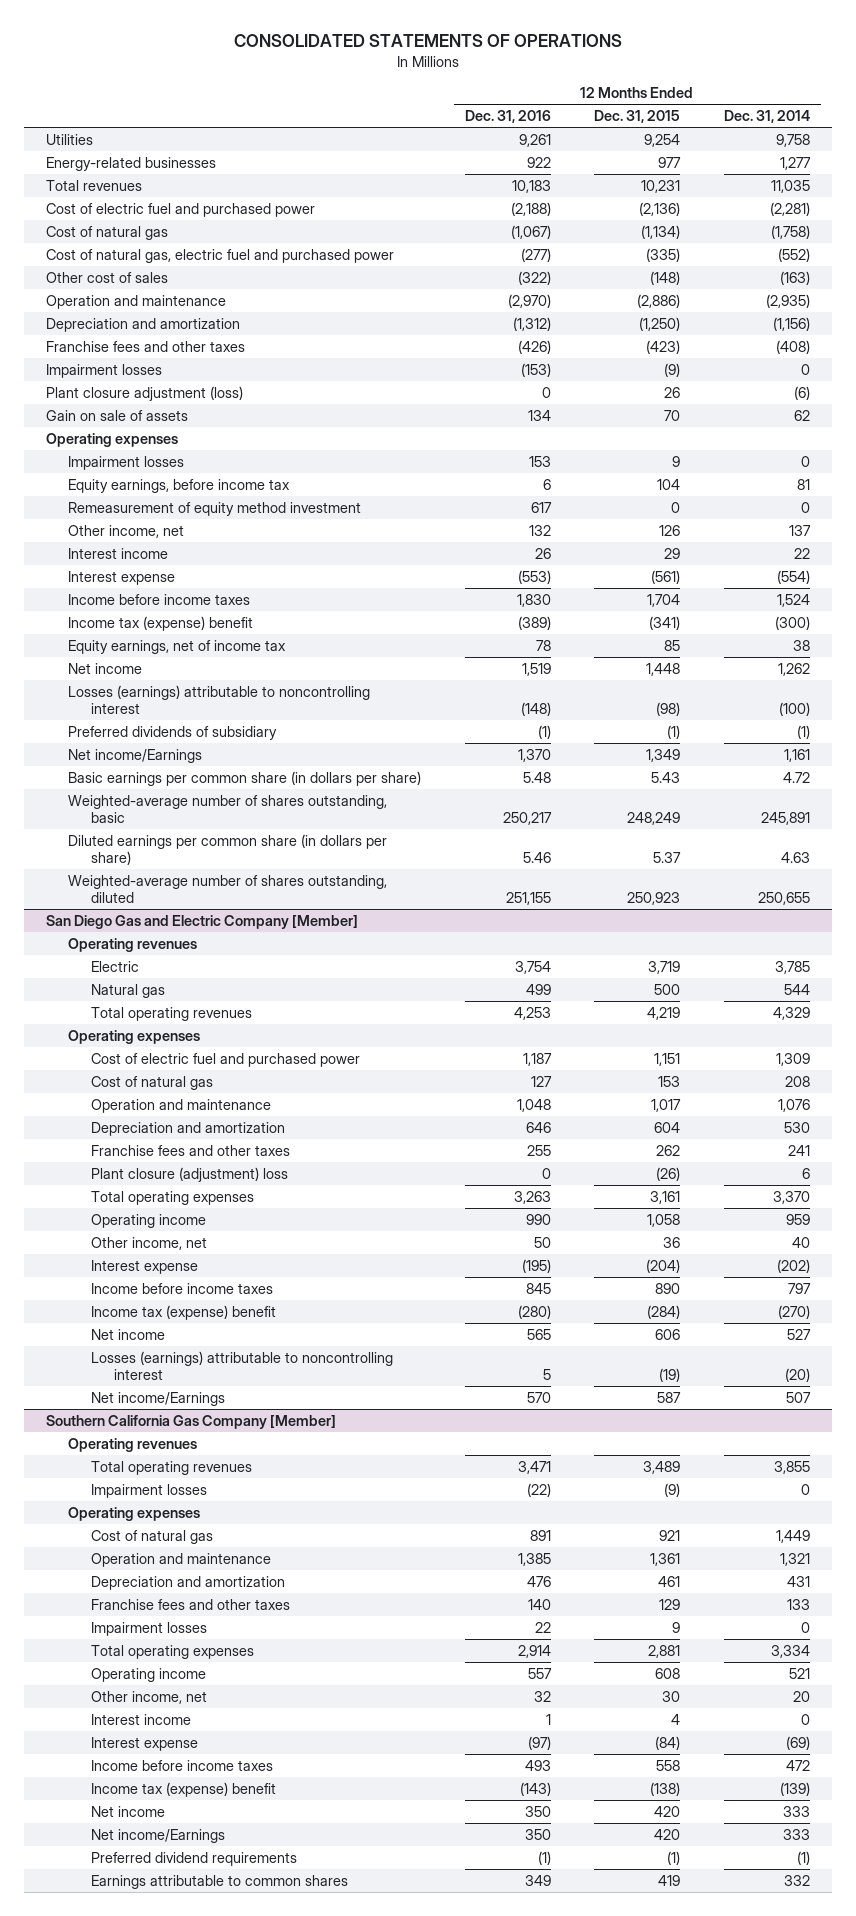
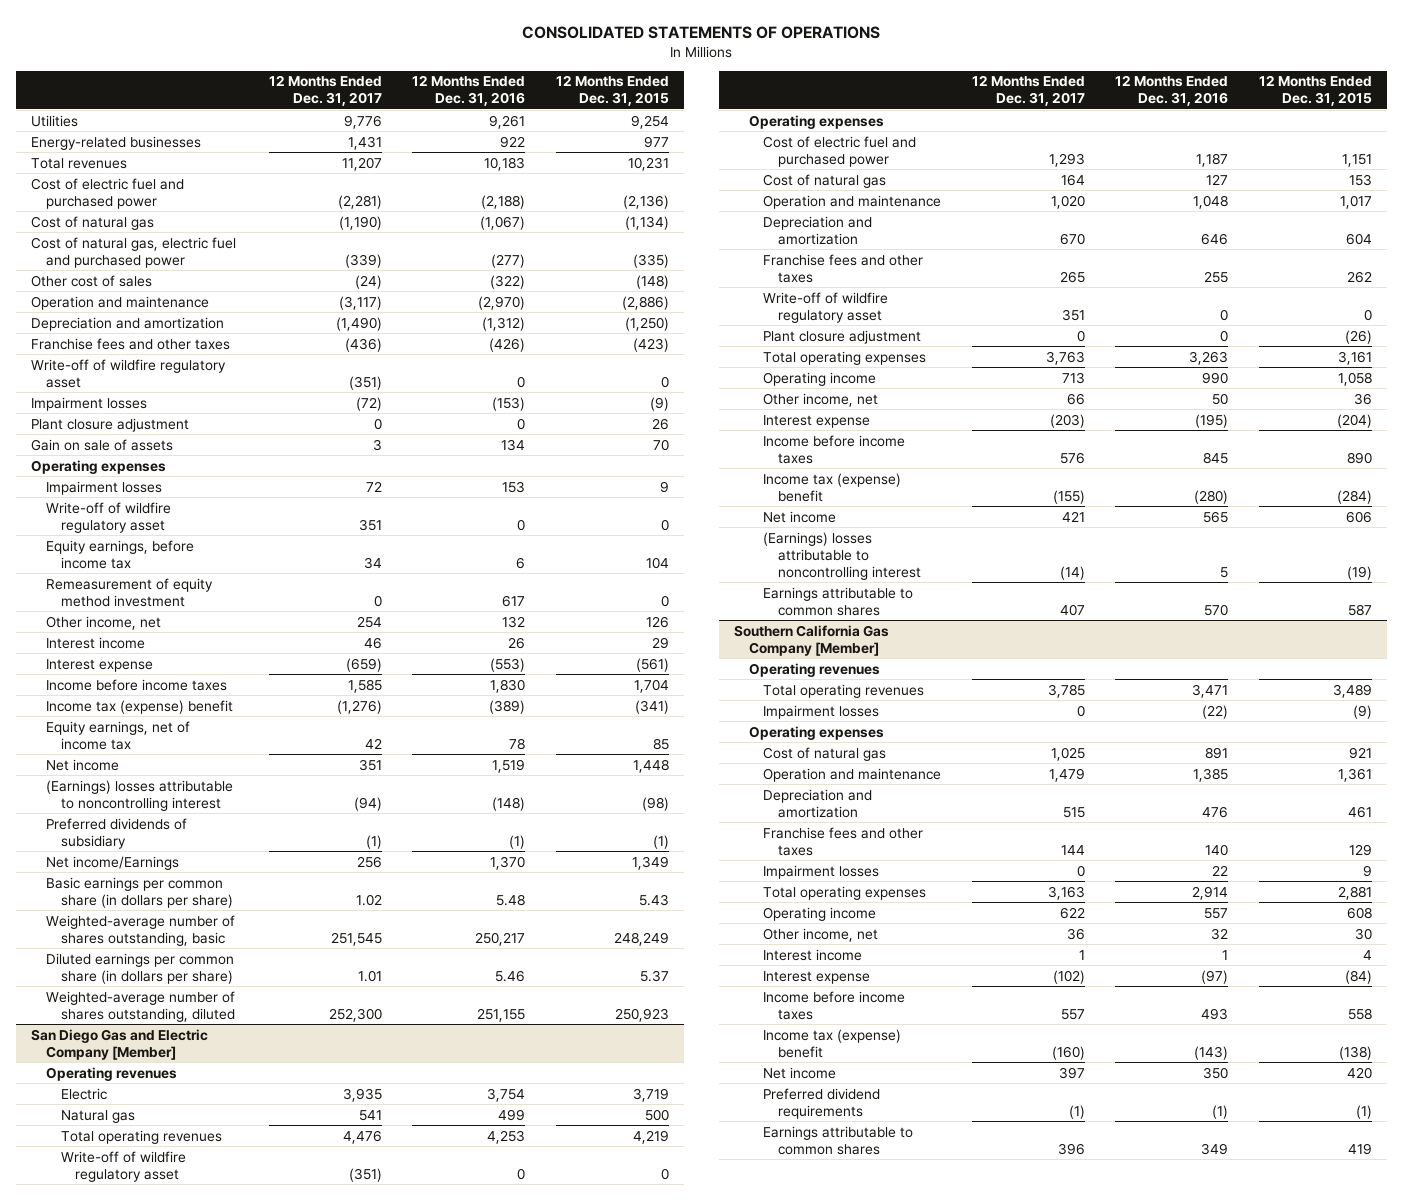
- | 12 Months Ended Dec. 31, 2016 | 12 Months Ended Dec. 31, 2015 | 12 Months Ended Dec. 31, 2014
+ | 12 Months Ended Dec. 31, 2017 | 12 Months Ended Dec. 31, 2016 | 12 Months Ended Dec. 31, 2015
+ Write-off of wildfire regulatory asset | (351) | 0 | 0
- Plant closure adjustment (loss) | 0 | 26 | (6)
+ Plant closure adjustment | 0 | 0 | 26
+ Write-off of wildfire regulatory asset | 351 | 0 | 0
- Losses (earnings) attributable to noncontrolling interest | (148) | (98) | (100)
+ (Earnings) losses attributable to noncontrolling interest | (94) | (148) | (98)
@ San Diego Gas and Electric Company [Member]
+ Write-off of wildfire regulatory asset | (351) | 0 | 0
- Plant closure (adjustment) loss | 0 | (26) | 6
+ Write-off of wildfire regulatory asset | 351 | 0 | 0
+ Plant closure adjustment | 0 | 0 | (26)
- Losses (earnings) attributable to noncontrolling interest | 5 | (19) | (20)
- Net income/Earnings | 570 | 587 | 507
+ (Earnings) losses attributable to noncontrolling interest | (14) | 5 | (19)
+ Earnings attributable to common shares | 407 | 570 | 587
@ Southern California Gas Company [Member]
- Net income/Earnings | 350 | 420 | 333

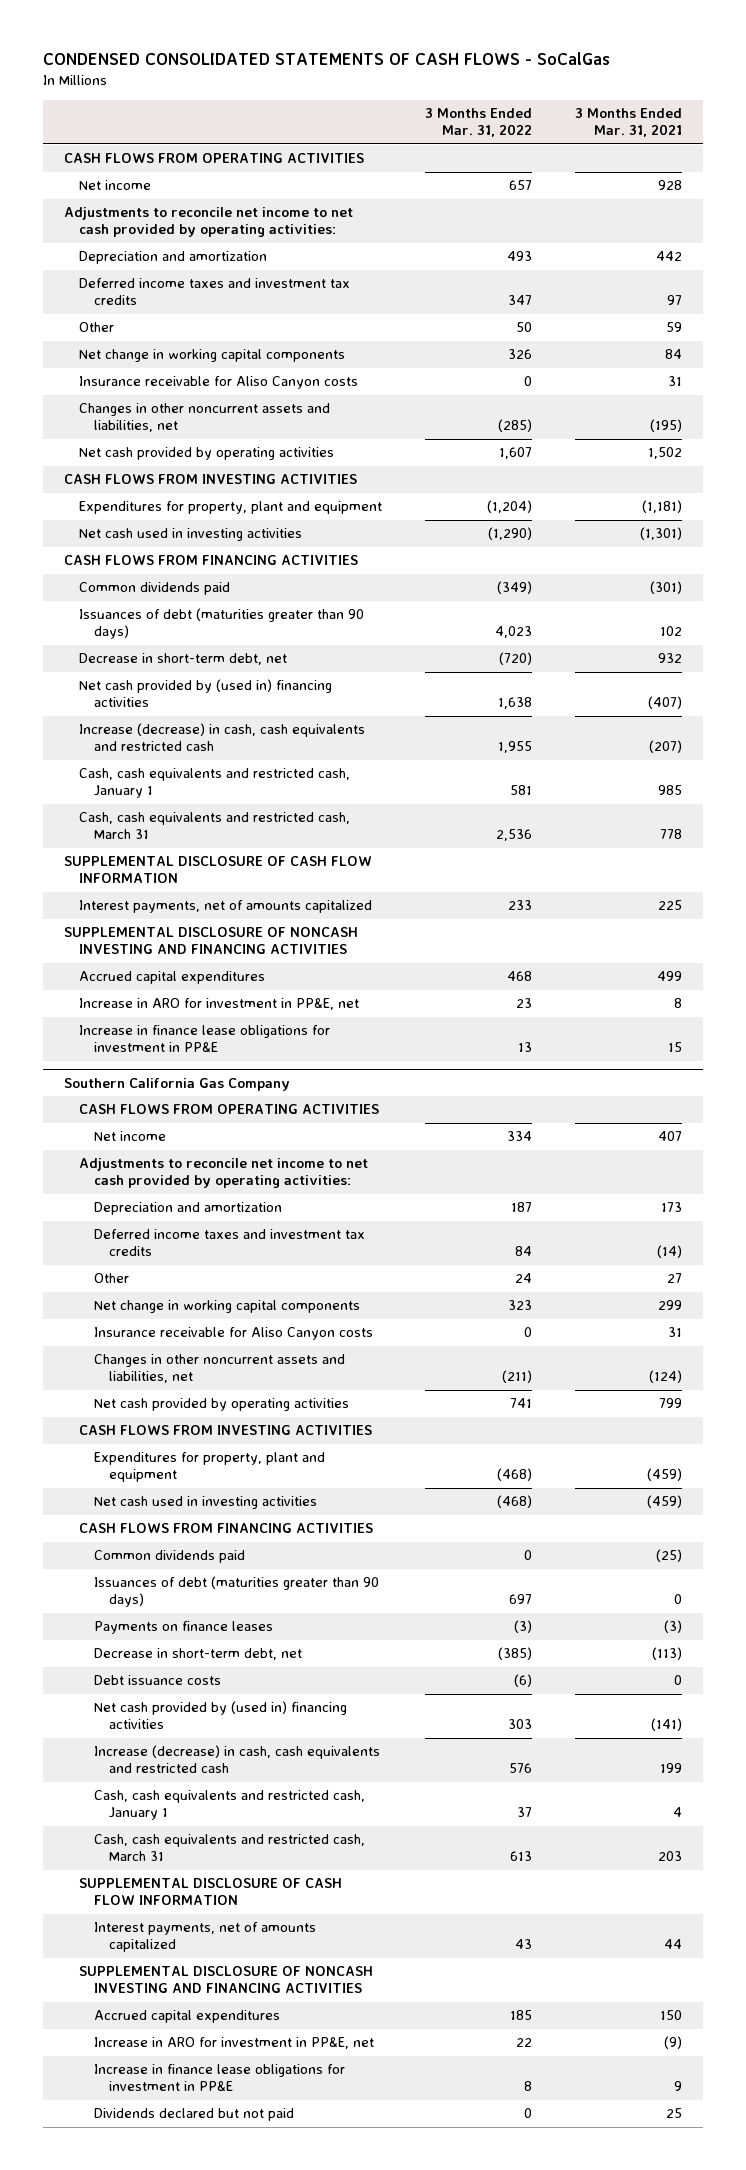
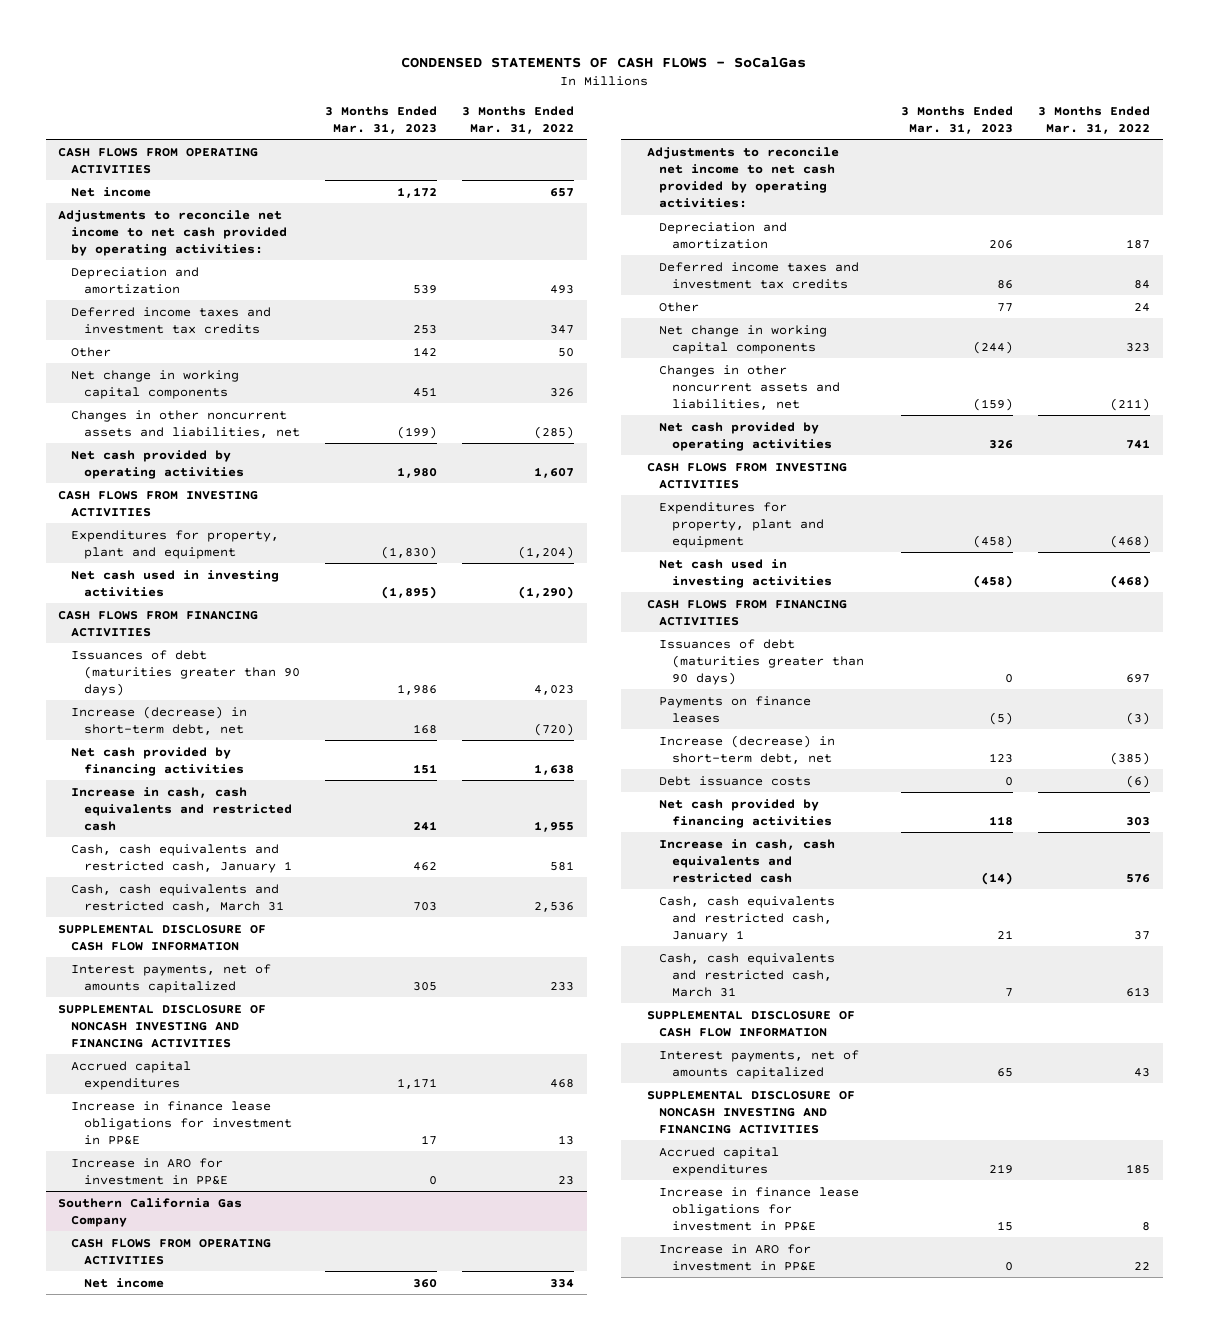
- CONDENSED CONSOLIDATED STATEMENTS OF CASH FLOWS - SoCalGas
+ CONDENSED STATEMENTS OF CASH FLOWS - SoCalGas
- | 3 Months Ended Mar. 31, 2022 | 3 Months Ended Mar. 31, 2021
+ | 3 Months Ended Mar. 31, 2023 | 3 Months Ended Mar. 31, 2022
- Insurance receivable for Aliso Canyon costs | 0 | 31
- Common dividends paid | (349) | (301)
- Decrease in short-term debt, net | (720) | 932
- Net cash provided by (used in) financing activities | 1,638 | (407)
- Increase (decrease) in cash, cash equivalents and restricted cash | 1,955 | (207)
+ Increase (decrease) in short-term debt, net | 168 | (720)
+ Net cash provided by financing activities | 151 | 1,638
+ Increase in cash, cash equivalents and restricted cash | 241 | 1,955
- Increase in ARO for investment in PP&E, net | 23 | 8
+ Increase in ARO for investment in PP&E | 0 | 23
@ Southern California Gas Company
- Insurance receivable for Aliso Canyon costs | 0 | 31
- Common dividends paid | 0 | (25)
- Decrease in short-term debt, net | (385) | (113)
+ Increase (decrease) in short-term debt, net | 123 | (385)
- Net cash provided by (used in) financing activities | 303 | (141)
- Increase (decrease) in cash, cash equivalents and restricted cash | 576 | 199
+ Net cash provided by financing activities | 118 | 303
+ Increase in cash, cash equivalents and restricted cash | (14) | 576
- Increase in ARO for investment in PP&E, net | 22 | (9)
- Dividends declared but not paid | 0 | 25
+ Increase in ARO for investment in PP&E | 0 | 22

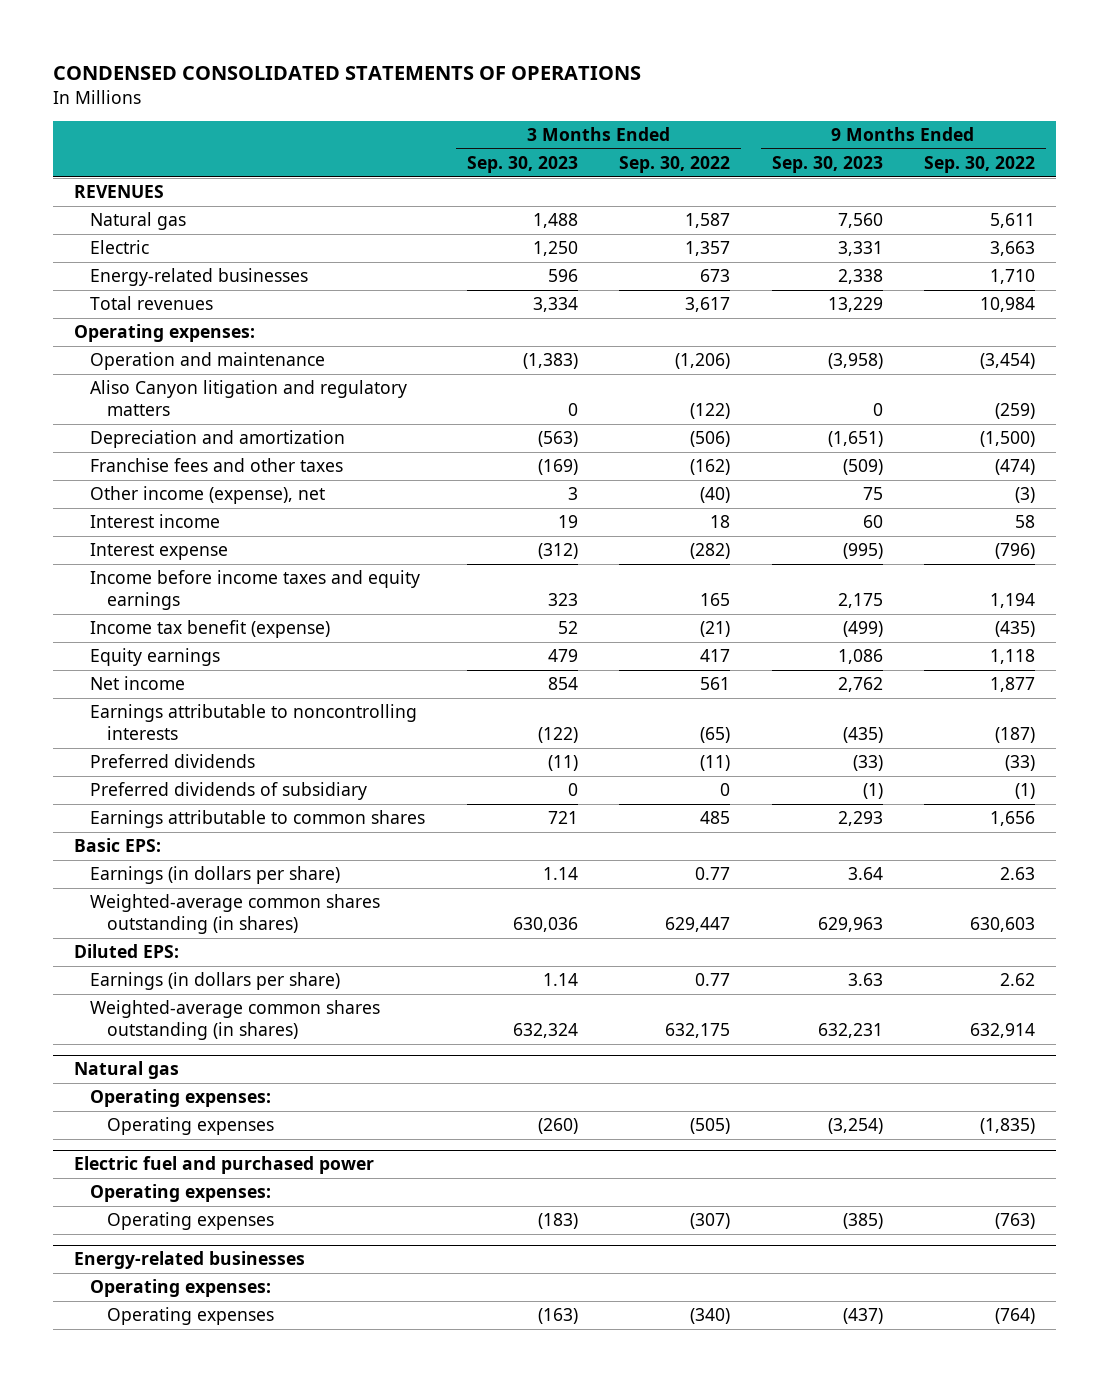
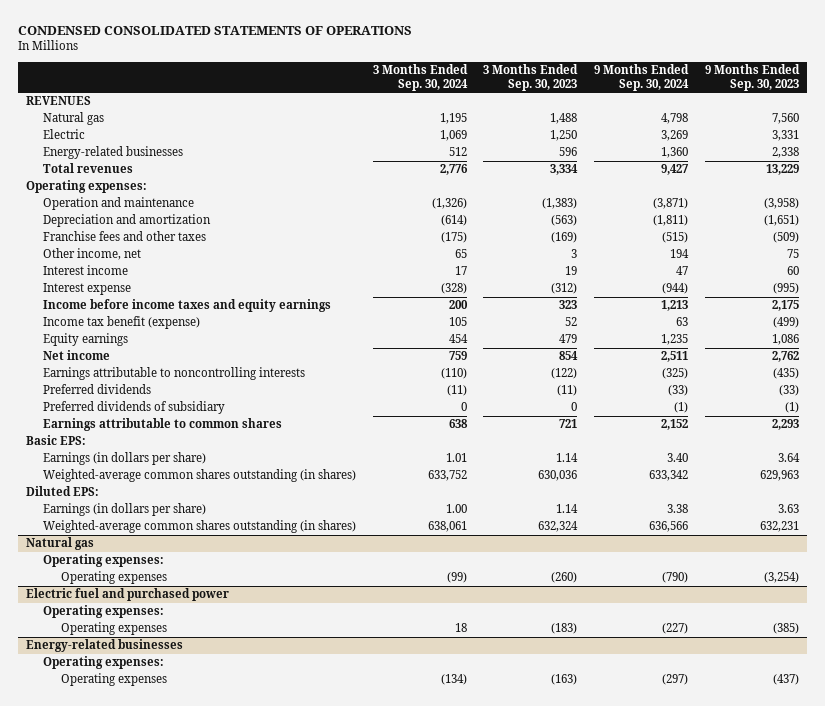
- | 3 Months Ended Sep. 30, 2023 | 3 Months Ended Sep. 30, 2022 | 9 Months Ended Sep. 30, 2023 | 9 Months Ended Sep. 30, 2022
+ | 3 Months Ended Sep. 30, 2024 | 3 Months Ended Sep. 30, 2023 | 9 Months Ended Sep. 30, 2024 | 9 Months Ended Sep. 30, 2023
- Aliso Canyon litigation and regulatory matters | 0 | (122) | 0 | (259)
- Other income (expense), net | 3 | (40) | 75 | (3)
+ Other income, net | 65 | 3 | 194 | 75

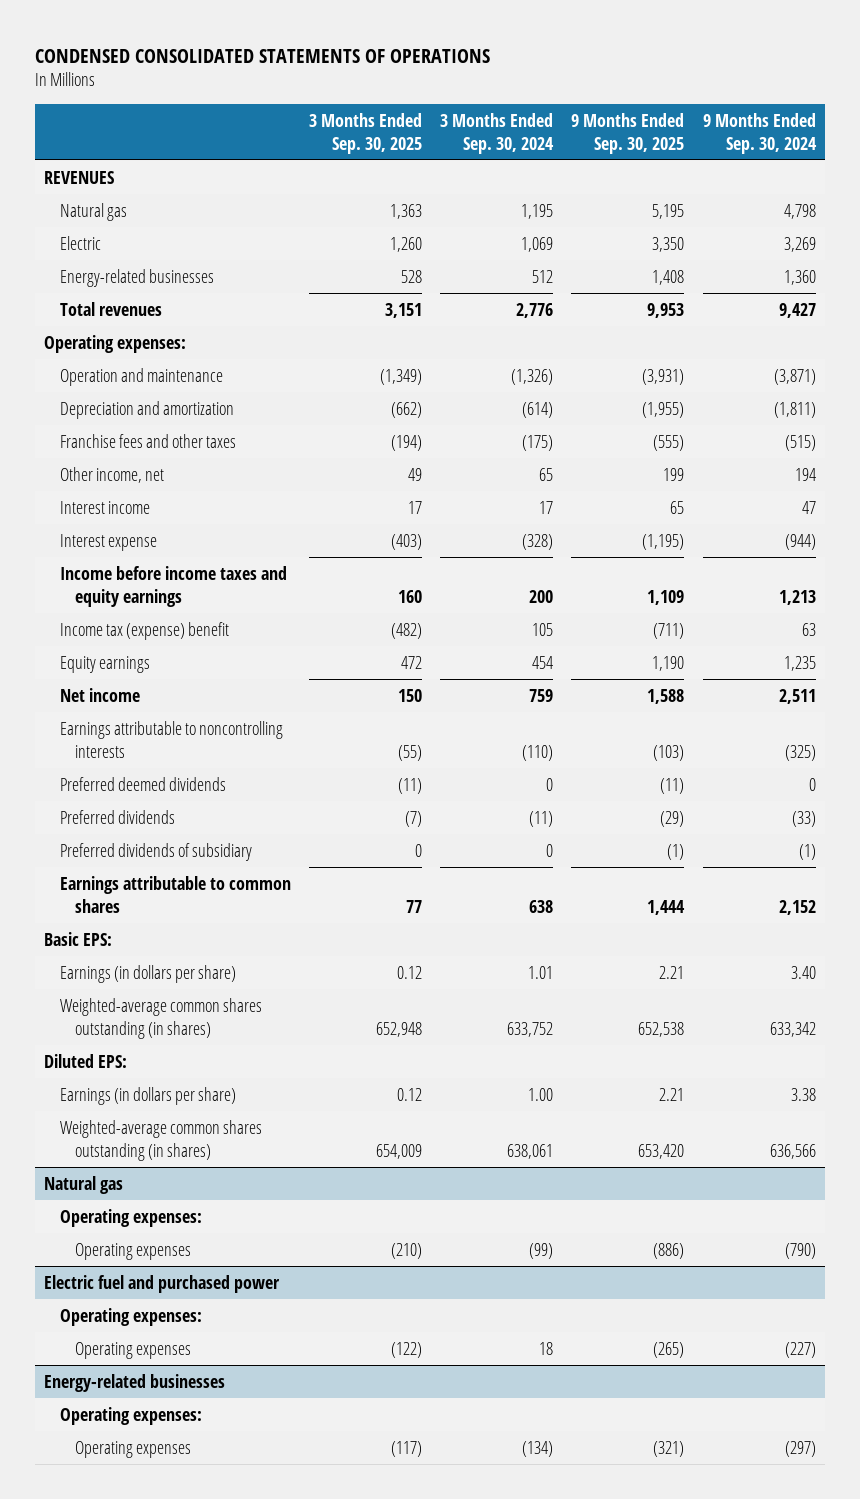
- | 3 Months Ended Sep. 30, 2024 | 3 Months Ended Sep. 30, 2023 | 9 Months Ended Sep. 30, 2024 | 9 Months Ended Sep. 30, 2023
+ | 3 Months Ended Sep. 30, 2025 | 3 Months Ended Sep. 30, 2024 | 9 Months Ended Sep. 30, 2025 | 9 Months Ended Sep. 30, 2024
- Income tax benefit (expense) | 105 | 52 | 63 | (499)
+ Income tax (expense) benefit | (482) | 105 | (711) | 63
+ Preferred deemed dividends | (11) | 0 | (11) | 0

